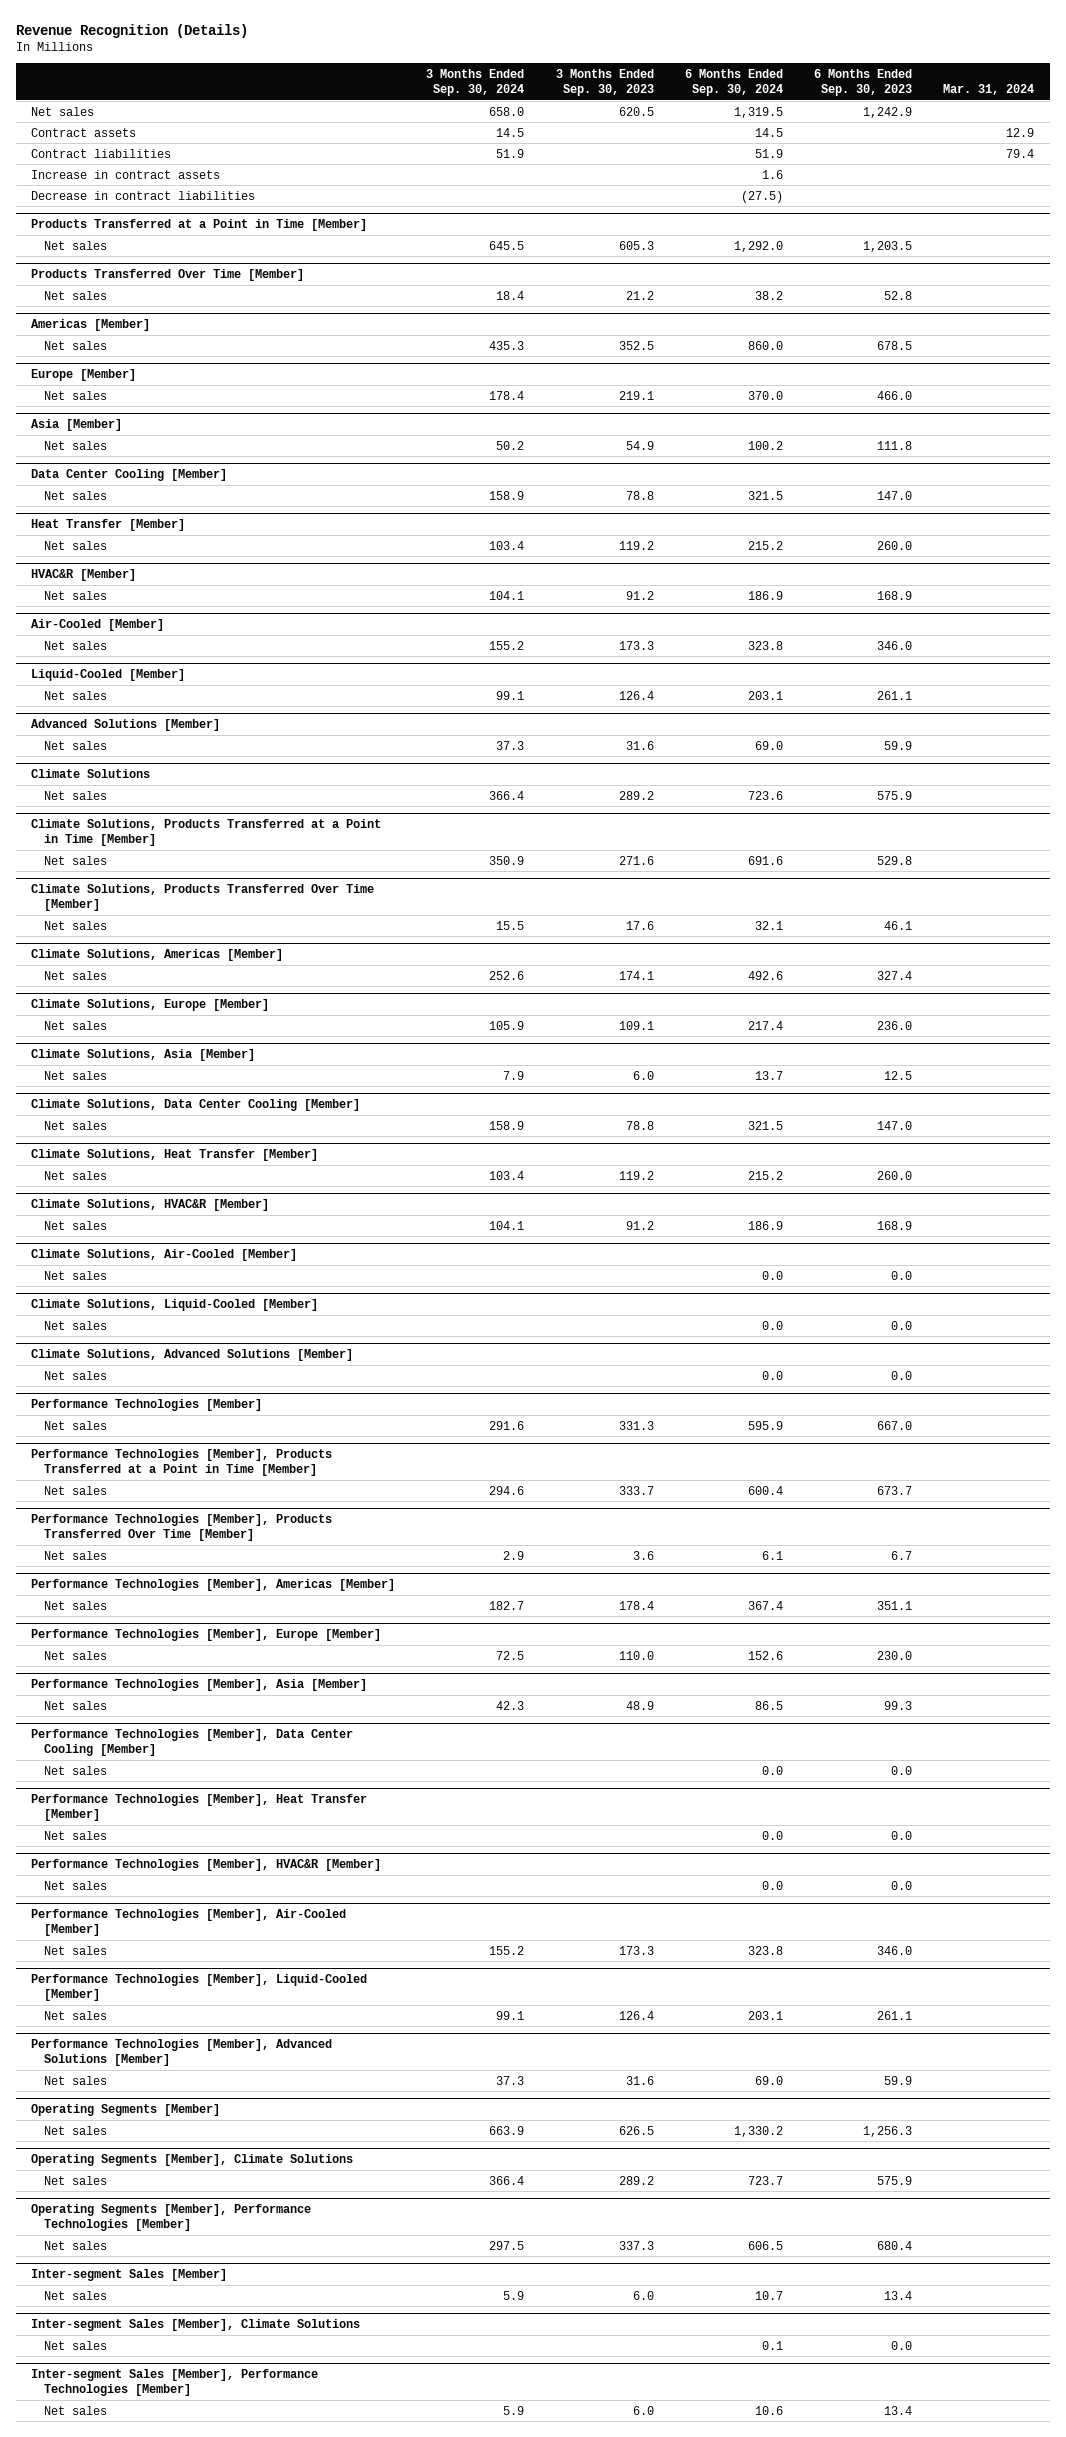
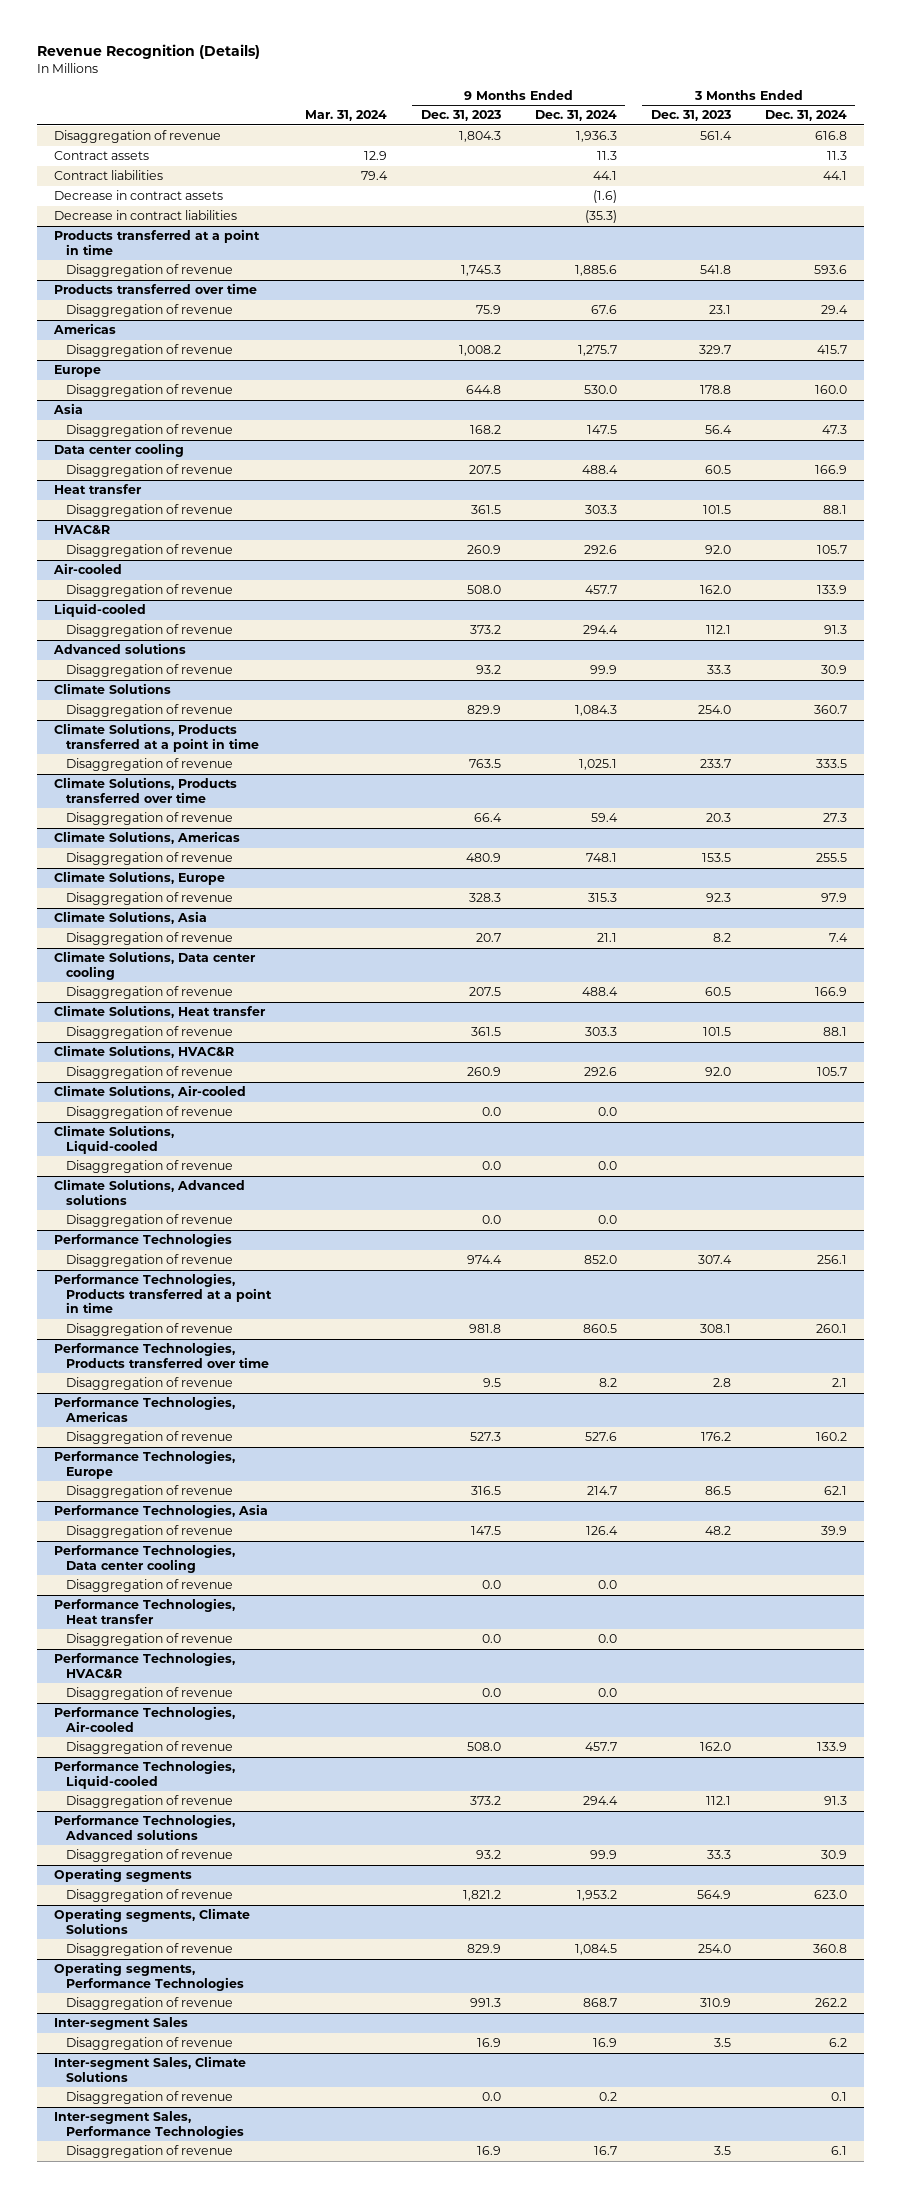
- | 3 Months Ended Sep. 30, 2024 | 3 Months Ended Sep. 30, 2023 | 6 Months Ended Sep. 30, 2024 | 6 Months Ended Sep. 30, 2023 | Mar. 31, 2024
+ | Mar. 31, 2024 | 9 Months Ended Dec. 31, 2023 | 9 Months Ended Dec. 31, 2024 | 3 Months Ended Dec. 31, 2023 | 3 Months Ended Dec. 31, 2024
- Net sales | 658.0 | 620.5 | 1,319.5 | 1,242.9 |
+ Disaggregation of revenue | | 1,804.3 | 1,936.3 | 561.4 | 616.8
- Increase in contract assets | | | 1.6 | |
+ Decrease in contract assets | | | (1.6) | |
- Products Transferred at a Point in Time [Member]
- Net sales | 645.5 | 605.3 | 1,292.0 | 1,203.5 |
- Products Transferred Over Time [Member]
- Net sales | 18.4 | 21.2 | 38.2 | 52.8 |
- Americas [Member]
- Net sales | 435.3 | 352.5 | 860.0 | 678.5 |
- Europe [Member]
- Net sales | 178.4 | 219.1 | 370.0 | 466.0 |
- Asia [Member]
- Net sales | 50.2 | 54.9 | 100.2 | 111.8 |
- Data Center Cooling [Member]
- Net sales | 158.9 | 78.8 | 321.5 | 147.0 |
- Heat Transfer [Member]
- Net sales | 103.4 | 119.2 | 215.2 | 260.0 |
- HVAC&R [Member]
- Net sales | 104.1 | 91.2 | 186.9 | 168.9 |
- Air-Cooled [Member]
- Net sales | 155.2 | 173.3 | 323.8 | 346.0 |
- Liquid-Cooled [Member]
- Net sales | 99.1 | 126.4 | 203.1 | 261.1 |
- Advanced Solutions [Member]
- Net sales | 37.3 | 31.6 | 69.0 | 59.9 |
+ Products transferred at a point in time
+ Disaggregation of revenue | | 1,745.3 | 1,885.6 | 541.8 | 593.6
+ Products transferred over time
+ Disaggregation of revenue | | 75.9 | 67.6 | 23.1 | 29.4
+ Americas
+ Disaggregation of revenue | | 1,008.2 | 1,275.7 | 329.7 | 415.7
+ Europe
+ Disaggregation of revenue | | 644.8 | 530.0 | 178.8 | 160.0
+ Asia
+ Disaggregation of revenue | | 168.2 | 147.5 | 56.4 | 47.3
+ Data center cooling
+ Disaggregation of revenue | | 207.5 | 488.4 | 60.5 | 166.9
+ Heat transfer
+ Disaggregation of revenue | | 361.5 | 303.3 | 101.5 | 88.1
+ HVAC&R
+ Disaggregation of revenue | | 260.9 | 292.6 | 92.0 | 105.7
+ Air-cooled
+ Disaggregation of revenue | | 508.0 | 457.7 | 162.0 | 133.9
+ Liquid-cooled
+ Disaggregation of revenue | | 373.2 | 294.4 | 112.1 | 91.3
+ Advanced solutions
+ Disaggregation of revenue | | 93.2 | 99.9 | 33.3 | 30.9
@ Climate Solutions
- Net sales | 366.4 | 289.2 | 723.6 | 575.9 |
- Climate Solutions, Products Transferred at a Point in Time [Member]
- Net sales | 350.9 | 271.6 | 691.6 | 529.8 |
- Climate Solutions, Products Transferred Over Time [Member]
- Net sales | 15.5 | 17.6 | 32.1 | 46.1 |
- Climate Solutions, Americas [Member]
- Net sales | 252.6 | 174.1 | 492.6 | 327.4 |
- Climate Solutions, Europe [Member]
- Net sales | 105.9 | 109.1 | 217.4 | 236.0 |
- Climate Solutions, Asia [Member]
- Net sales | 7.9 | 6.0 | 13.7 | 12.5 |
- Climate Solutions, Data Center Cooling [Member]
- Net sales | 158.9 | 78.8 | 321.5 | 147.0 |
- Climate Solutions, Heat Transfer [Member]
- Net sales | 103.4 | 119.2 | 215.2 | 260.0 |
- Climate Solutions, HVAC&R [Member]
- Net sales | 104.1 | 91.2 | 186.9 | 168.9 |
- Climate Solutions, Air-Cooled [Member]
- Net sales | | | 0.0 | 0.0 |
- Climate Solutions, Liquid-Cooled [Member]
- Net sales | | | 0.0 | 0.0 |
- Climate Solutions, Advanced Solutions [Member]
- Net sales | | | 0.0 | 0.0 |
- Performance Technologies [Member]
- Net sales | 291.6 | 331.3 | 595.9 | 667.0 |
- Performance Technologies [Member], Products Transferred at a Point in Time [Member]
- Net sales | 294.6 | 333.7 | 600.4 | 673.7 |
- Performance Technologies [Member], Products Transferred Over Time [Member]
- Net sales | 2.9 | 3.6 | 6.1 | 6.7 |
- Performance Technologies [Member], Americas [Member]
- Net sales | 182.7 | 178.4 | 367.4 | 351.1 |
- Performance Technologies [Member], Europe [Member]
- Net sales | 72.5 | 110.0 | 152.6 | 230.0 |
- Performance Technologies [Member], Asia [Member]
- Net sales | 42.3 | 48.9 | 86.5 | 99.3 |
- Performance Technologies [Member], Data Center Cooling [Member]
- Net sales | | | 0.0 | 0.0 |
- Performance Technologies [Member], Heat Transfer [Member]
- Net sales | | | 0.0 | 0.0 |
- Performance Technologies [Member], HVAC&R [Member]
- Net sales | | | 0.0 | 0.0 |
- Performance Technologies [Member], Air-Cooled [Member]
- Net sales | 155.2 | 173.3 | 323.8 | 346.0 |
- Performance Technologies [Member], Liquid-Cooled [Member]
- Net sales | 99.1 | 126.4 | 203.1 | 261.1 |
- Performance Technologies [Member], Advanced Solutions [Member]
- Net sales | 37.3 | 31.6 | 69.0 | 59.9 |
- Operating Segments [Member]
- Net sales | 663.9 | 626.5 | 1,330.2 | 1,256.3 |
- Operating Segments [Member], Climate Solutions
- Net sales | 366.4 | 289.2 | 723.7 | 575.9 |
- Operating Segments [Member], Performance Technologies [Member]
- Net sales | 297.5 | 337.3 | 606.5 | 680.4 |
- Inter-segment Sales [Member]
- Net sales | 5.9 | 6.0 | 10.7 | 13.4 |
- Inter-segment Sales [Member], Climate Solutions
- Net sales | | | 0.1 | 0.0 |
- Inter-segment Sales [Member], Performance Technologies [Member]
- Net sales | 5.9 | 6.0 | 10.6 | 13.4 |
@ Climate Solutions
+ Disaggregation of revenue | | 829.9 | 1,084.3 | 254.0 | 360.7
+ Climate Solutions, Products transferred at a point in time
+ Disaggregation of revenue | | 763.5 | 1,025.1 | 233.7 | 333.5
+ Climate Solutions, Products transferred over time
+ Disaggregation of revenue | | 66.4 | 59.4 | 20.3 | 27.3
+ Climate Solutions, Americas
+ Disaggregation of revenue | | 480.9 | 748.1 | 153.5 | 255.5
+ Climate Solutions, Europe
+ Disaggregation of revenue | | 328.3 | 315.3 | 92.3 | 97.9
+ Climate Solutions, Asia
+ Disaggregation of revenue | | 20.7 | 21.1 | 8.2 | 7.4
+ Climate Solutions, Data center cooling
+ Disaggregation of revenue | | 207.5 | 488.4 | 60.5 | 166.9
+ Climate Solutions, Heat transfer
+ Disaggregation of revenue | | 361.5 | 303.3 | 101.5 | 88.1
+ Climate Solutions, HVAC&R
+ Disaggregation of revenue | | 260.9 | 292.6 | 92.0 | 105.7
+ Climate Solutions, Air-cooled
+ Disaggregation of revenue | | 0.0 | 0.0 | |
+ Climate Solutions, Liquid-cooled
+ Disaggregation of revenue | | 0.0 | 0.0 | |
+ Climate Solutions, Advanced solutions
+ Disaggregation of revenue | | 0.0 | 0.0 | |
+ Performance Technologies
+ Disaggregation of revenue | | 974.4 | 852.0 | 307.4 | 256.1
+ Performance Technologies, Products transferred at a point in time
+ Disaggregation of revenue | | 981.8 | 860.5 | 308.1 | 260.1
+ Performance Technologies, Products transferred over time
+ Disaggregation of revenue | | 9.5 | 8.2 | 2.8 | 2.1
+ Performance Technologies, Americas
+ Disaggregation of revenue | | 527.3 | 527.6 | 176.2 | 160.2
+ Performance Technologies, Europe
+ Disaggregation of revenue | | 316.5 | 214.7 | 86.5 | 62.1
+ Performance Technologies, Asia
+ Disaggregation of revenue | | 147.5 | 126.4 | 48.2 | 39.9
+ Performance Technologies, Data center cooling
+ Disaggregation of revenue | | 0.0 | 0.0 | |
+ Performance Technologies, Heat transfer
+ Disaggregation of revenue | | 0.0 | 0.0 | |
+ Performance Technologies, HVAC&R
+ Disaggregation of revenue | | 0.0 | 0.0 | |
+ Performance Technologies, Air-cooled
+ Disaggregation of revenue | | 508.0 | 457.7 | 162.0 | 133.9
+ Performance Technologies, Liquid-cooled
+ Disaggregation of revenue | | 373.2 | 294.4 | 112.1 | 91.3
+ Performance Technologies, Advanced solutions
+ Disaggregation of revenue | | 93.2 | 99.9 | 33.3 | 30.9
+ Operating segments
+ Disaggregation of revenue | | 1,821.2 | 1,953.2 | 564.9 | 623.0
+ Operating segments, Climate Solutions
+ Disaggregation of revenue | | 829.9 | 1,084.5 | 254.0 | 360.8
+ Operating segments, Performance Technologies
+ Disaggregation of revenue | | 991.3 | 868.7 | 310.9 | 262.2
+ Inter-segment Sales
+ Disaggregation of revenue | | 16.9 | 16.9 | 3.5 | 6.2
+ Inter-segment Sales, Climate Solutions
+ Disaggregation of revenue | | 0.0 | 0.2 | | 0.1
+ Inter-segment Sales, Performance Technologies
+ Disaggregation of revenue | | 16.9 | 16.7 | 3.5 | 6.1

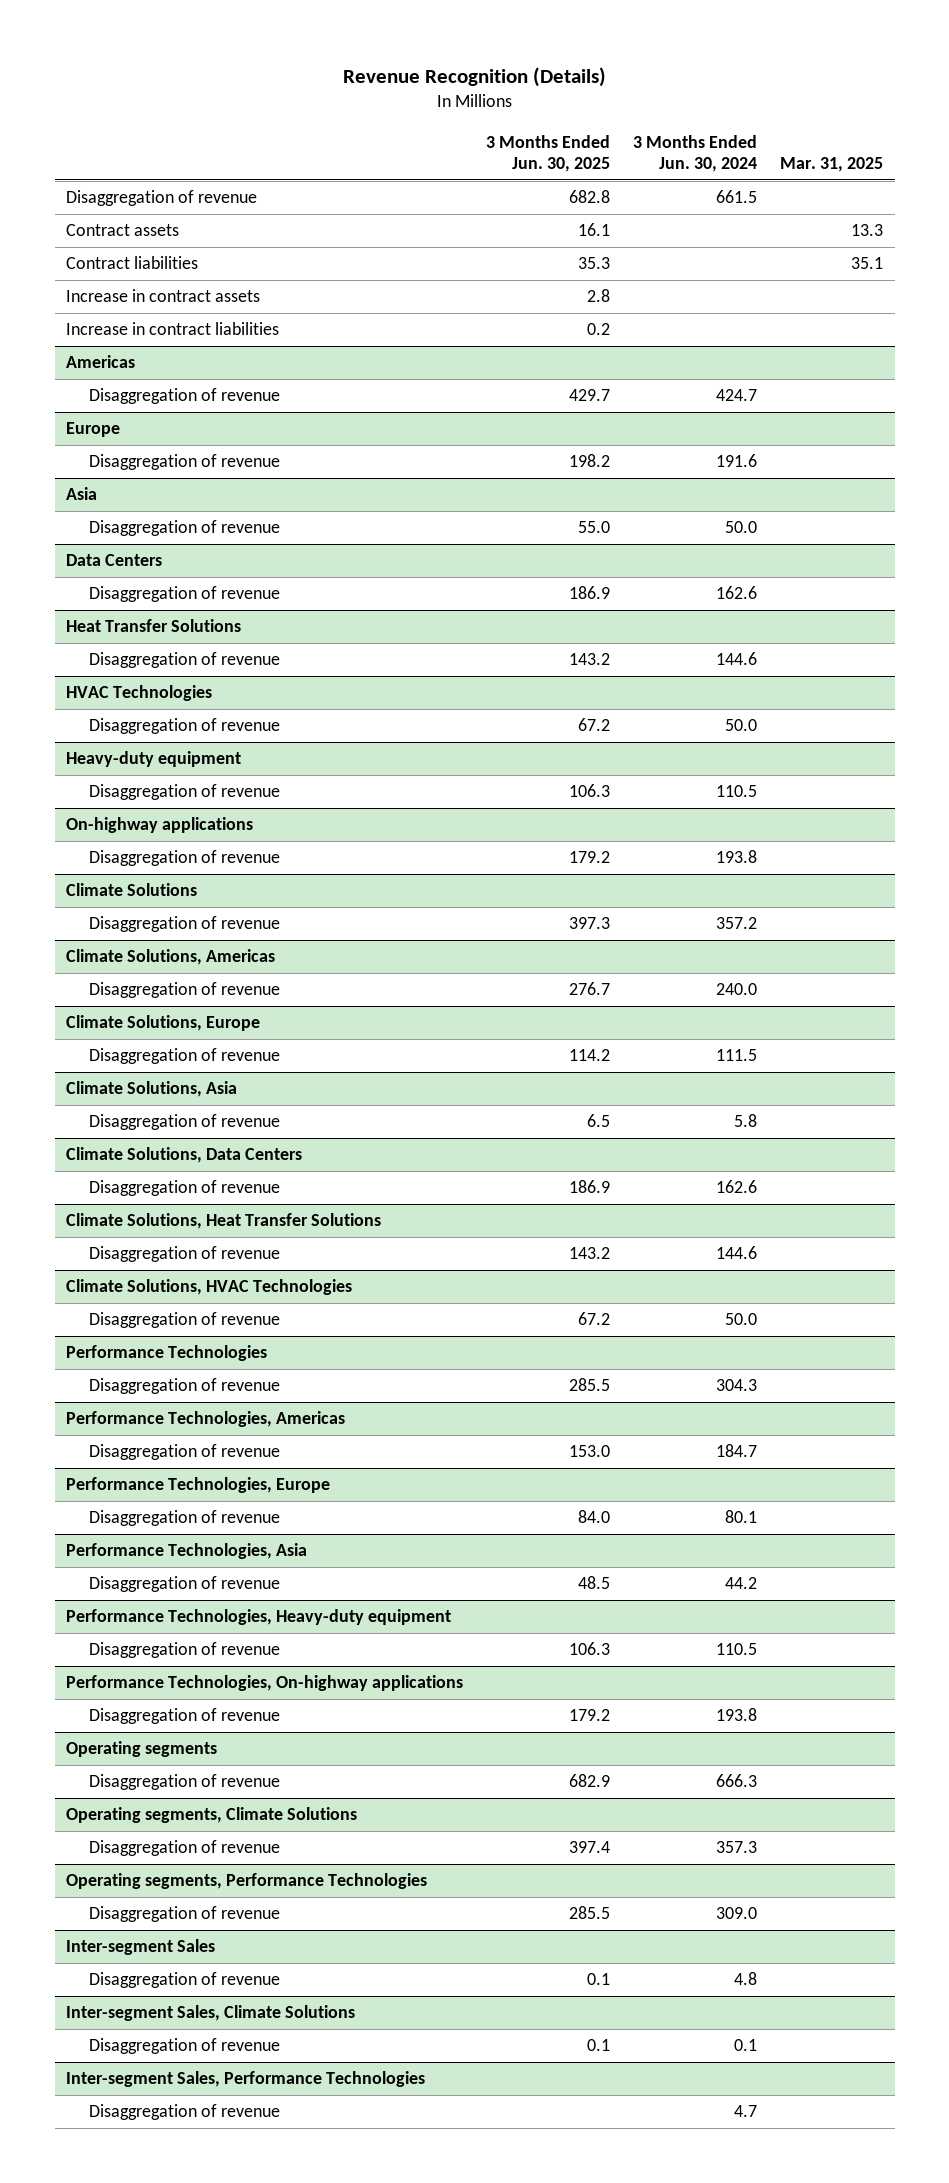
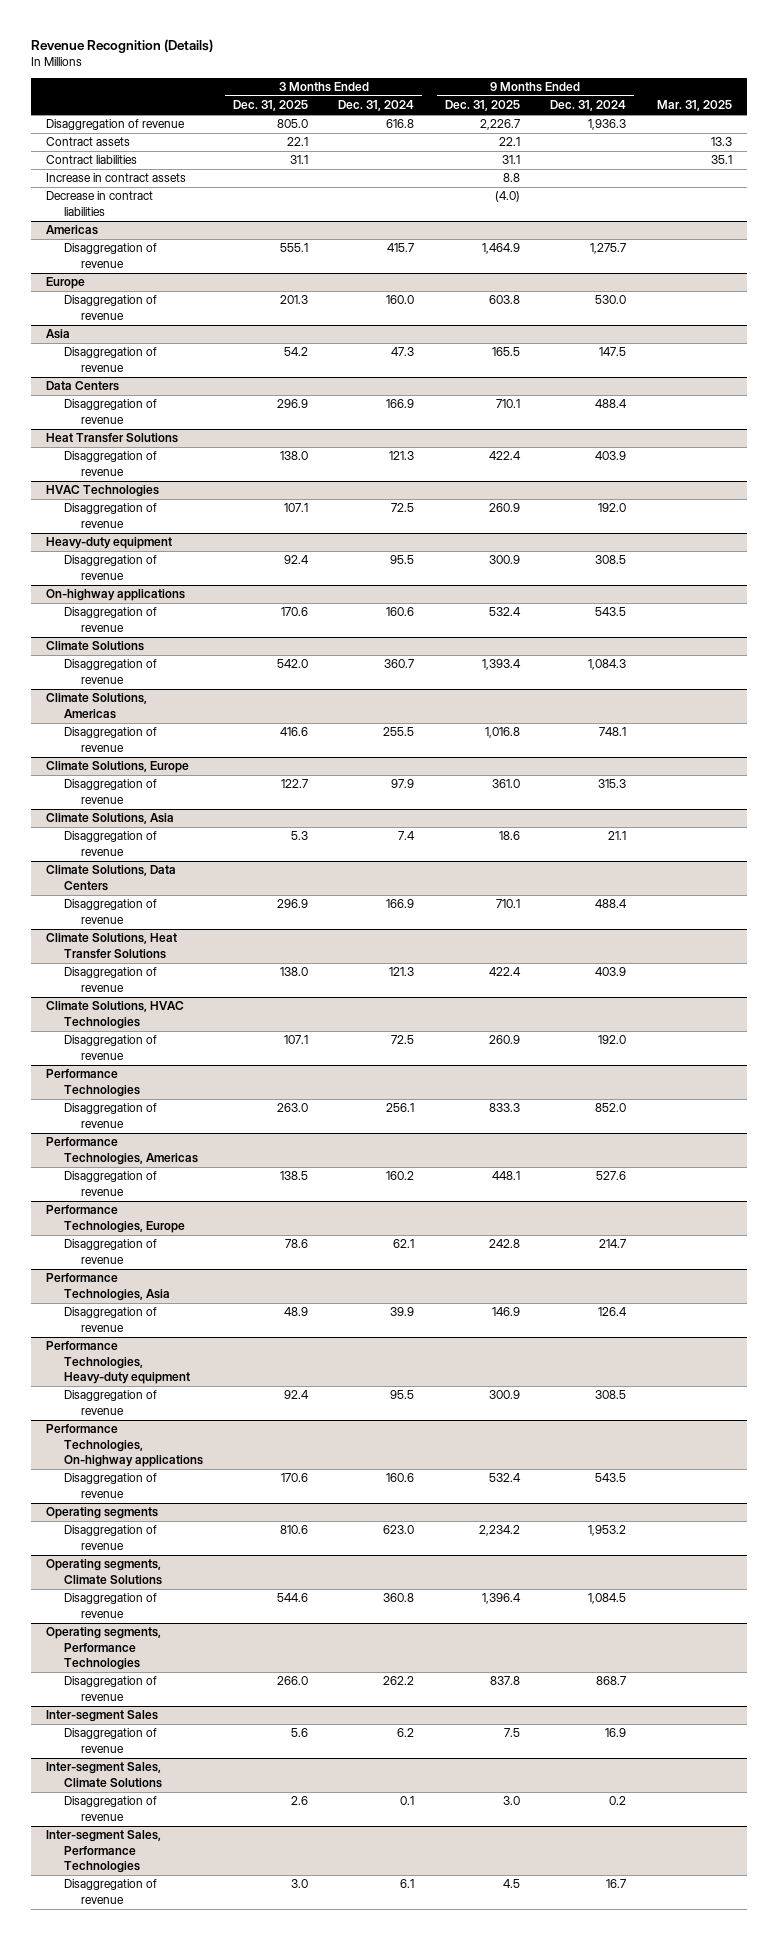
- | 3 Months Ended Jun. 30, 2025 | 3 Months Ended Jun. 30, 2024 | Mar. 31, 2025
+ | 3 Months Ended Dec. 31, 2025 | 3 Months Ended Dec. 31, 2024 | 9 Months Ended Dec. 31, 2025 | 9 Months Ended Dec. 31, 2024 | Mar. 31, 2025
- Increase in contract liabilities | 0.2 | |
+ Decrease in contract liabilities | | | (4.0) | |

